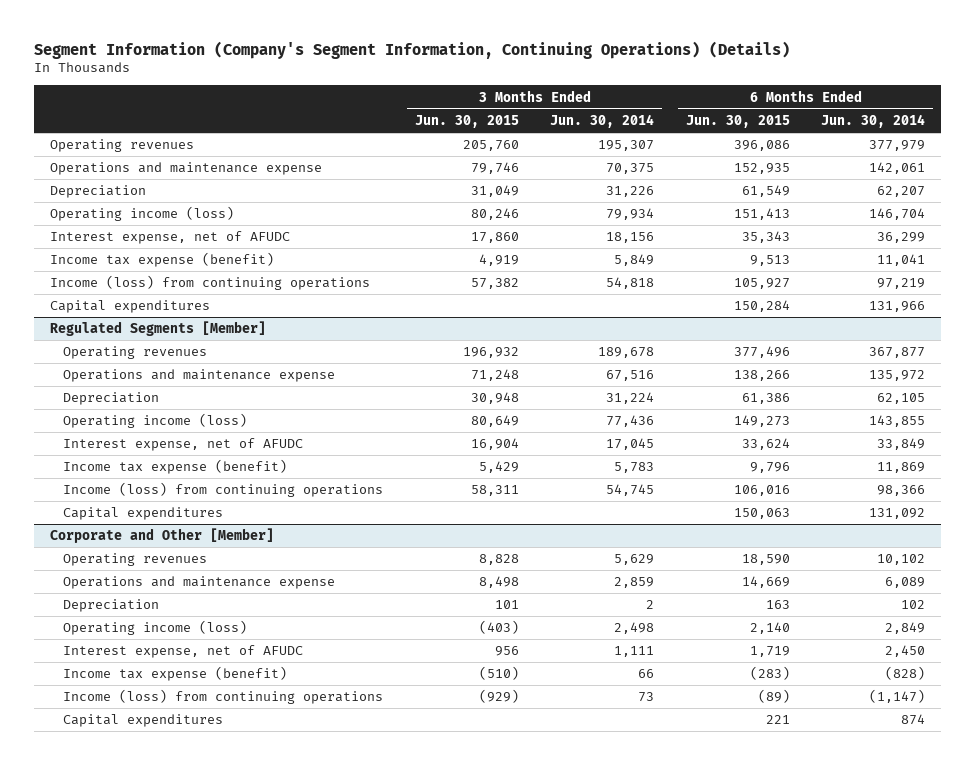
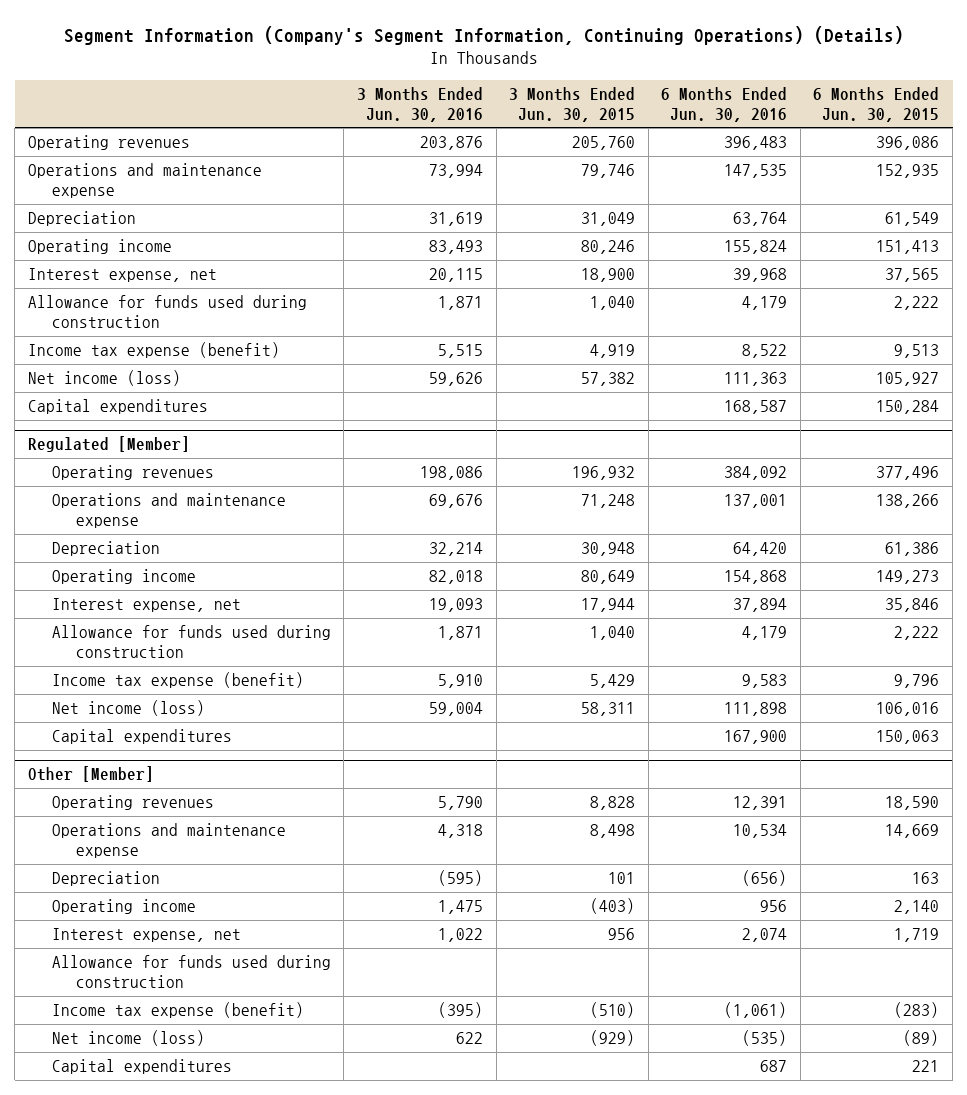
- | 3 Months Ended Jun. 30, 2015 | 3 Months Ended Jun. 30, 2014 | 6 Months Ended Jun. 30, 2015 | 6 Months Ended Jun. 30, 2014
+ | 3 Months Ended Jun. 30, 2016 | 3 Months Ended Jun. 30, 2015 | 6 Months Ended Jun. 30, 2016 | 6 Months Ended Jun. 30, 2015
- Operating income (loss) | 80,246 | 79,934 | 151,413 | 146,704
- Interest expense, net of AFUDC | 17,860 | 18,156 | 35,343 | 36,299
+ Operating income | 83,493 | 80,246 | 155,824 | 151,413
+ Interest expense, net | 20,115 | 18,900 | 39,968 | 37,565
+ Allowance for funds used during construction | 1,871 | 1,040 | 4,179 | 2,222
- Income (loss) from continuing operations | 57,382 | 54,818 | 105,927 | 97,219
+ Net income (loss) | 59,626 | 57,382 | 111,363 | 105,927
- Regulated Segments [Member]
+ Regulated [Member]
- Operating income (loss) | 80,649 | 77,436 | 149,273 | 143,855
- Interest expense, net of AFUDC | 16,904 | 17,045 | 33,624 | 33,849
+ Operating income | 82,018 | 80,649 | 154,868 | 149,273
+ Interest expense, net | 19,093 | 17,944 | 37,894 | 35,846
+ Allowance for funds used during construction | 1,871 | 1,040 | 4,179 | 2,222
- Income (loss) from continuing operations | 58,311 | 54,745 | 106,016 | 98,366
+ Net income (loss) | 59,004 | 58,311 | 111,898 | 106,016
- Corporate and Other [Member]
+ Other [Member]
- Operating income (loss) | (403) | 2,498 | 2,140 | 2,849
- Interest expense, net of AFUDC | 956 | 1,111 | 1,719 | 2,450
+ Operating income | 1,475 | (403) | 956 | 2,140
+ Interest expense, net | 1,022 | 956 | 2,074 | 1,719
+ Allowance for funds used during construction
- Income (loss) from continuing operations | (929) | 73 | (89) | (1,147)
+ Net income (loss) | 622 | (929) | (535) | (89)

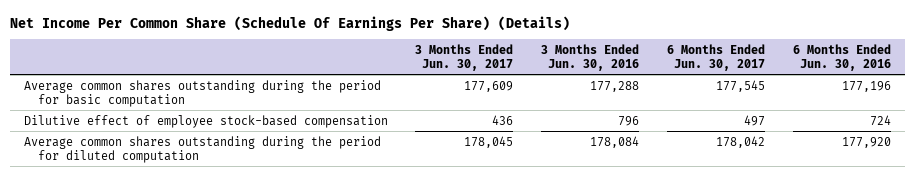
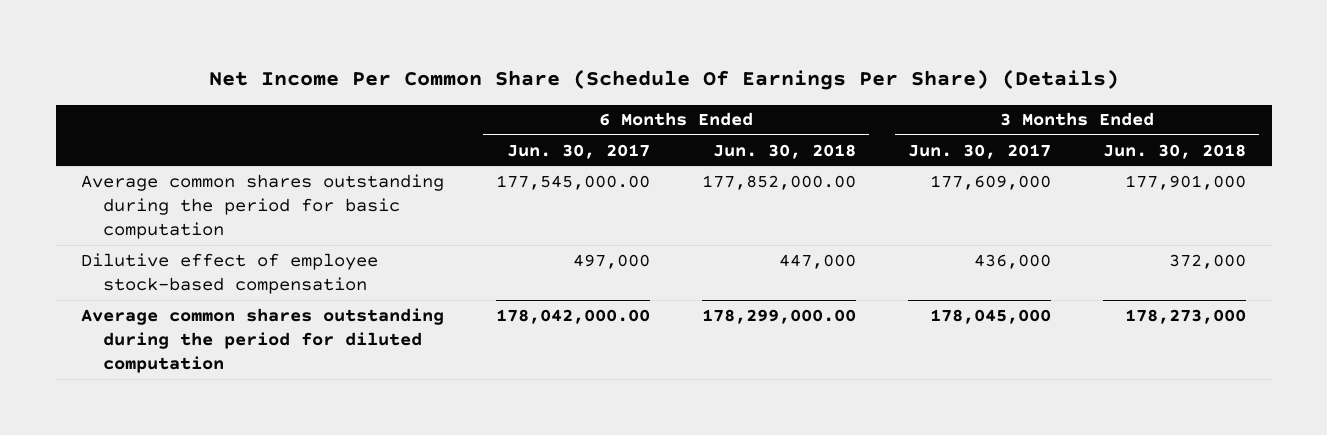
- | 3 Months Ended Jun. 30, 2017 | 3 Months Ended Jun. 30, 2016 | 6 Months Ended Jun. 30, 2017 | 6 Months Ended Jun. 30, 2016
+ | 6 Months Ended Jun. 30, 2017 | 6 Months Ended Jun. 30, 2018 | 3 Months Ended Jun. 30, 2017 | 3 Months Ended Jun. 30, 2018
- Average common shares outstanding during the period for basic computation | 177,609 | 177,288 | 177,545 | 177,196
- Dilutive effect of employee stock-based compensation | 436 | 796 | 497 | 724
- Average common shares outstanding during the period for diluted computation | 178,045 | 178,084 | 178,042 | 177,920
+ Average common shares outstanding during the period for basic computation | 177,545,000.00 | 177,852,000.00 | 177,609,000 | 177,901,000
+ Dilutive effect of employee stock-based compensation | 497,000 | 447,000 | 436,000 | 372,000
+ Average common shares outstanding during the period for diluted computation | 178,042,000.00 | 178,299,000.00 | 178,045,000 | 178,273,000

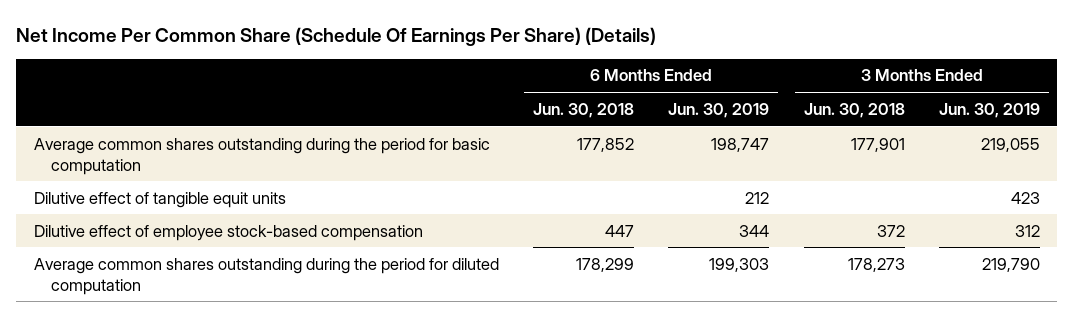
- | 6 Months Ended Jun. 30, 2017 | 6 Months Ended Jun. 30, 2018 | 3 Months Ended Jun. 30, 2017 | 3 Months Ended Jun. 30, 2018
+ | 6 Months Ended Jun. 30, 2018 | 6 Months Ended Jun. 30, 2019 | 3 Months Ended Jun. 30, 2018 | 3 Months Ended Jun. 30, 2019
- Average common shares outstanding during the period for basic computation | 177,545,000.00 | 177,852,000.00 | 177,609,000 | 177,901,000
- Dilutive effect of employee stock-based compensation | 497,000 | 447,000 | 436,000 | 372,000
- Average common shares outstanding during the period for diluted computation | 178,042,000.00 | 178,299,000.00 | 178,045,000 | 178,273,000
+ Average common shares outstanding during the period for basic computation | 177,852 | 198,747 | 177,901 | 219,055
+ Dilutive effect of tangible equit units | | 212 | | 423
+ Dilutive effect of employee stock-based compensation | 447 | 344 | 372 | 312
+ Average common shares outstanding during the period for diluted computation | 178,299 | 199,303 | 178,273 | 219,790

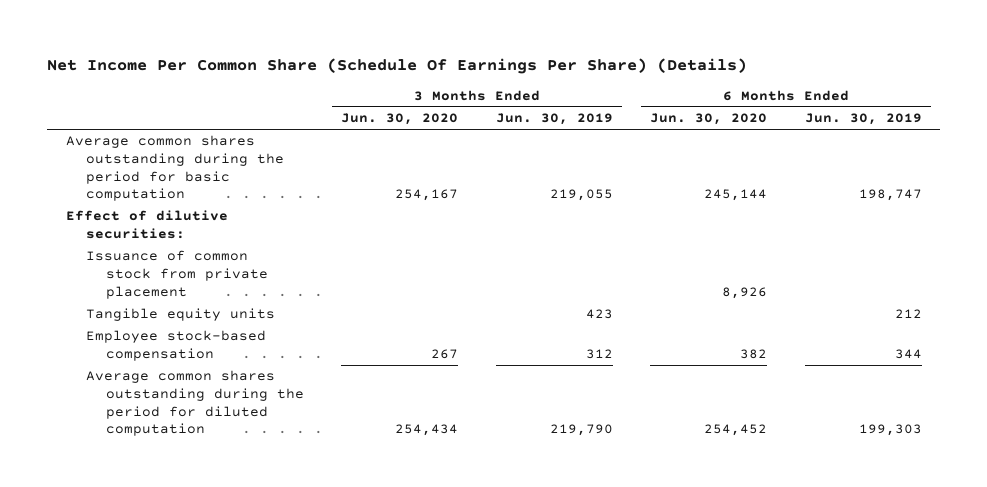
- | 6 Months Ended Jun. 30, 2018 | 6 Months Ended Jun. 30, 2019 | 3 Months Ended Jun. 30, 2018 | 3 Months Ended Jun. 30, 2019
+ | 3 Months Ended Jun. 30, 2020 | 3 Months Ended Jun. 30, 2019 | 6 Months Ended Jun. 30, 2020 | 6 Months Ended Jun. 30, 2019
- Dilutive effect of tangible equit units | | 212 | | 423
- Dilutive effect of employee stock-based compensation | 447 | 344 | 372 | 312
+ Effect of dilutive securities:
+ Issuance of common stock from private placement | | | 8,926 |
+ Tangible equity units | | 423 | | 212
+ Employee stock-based compensation | 267 | 312 | 382 | 344

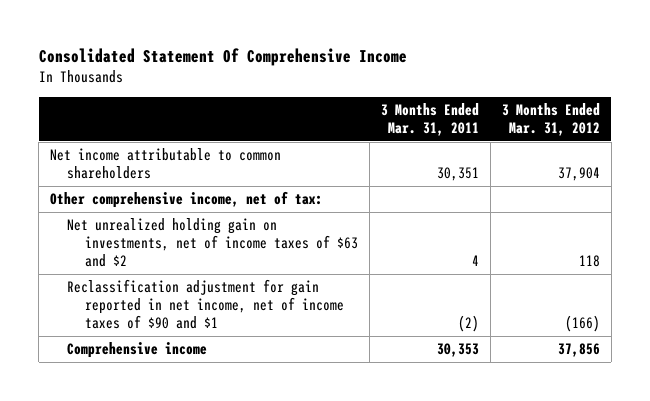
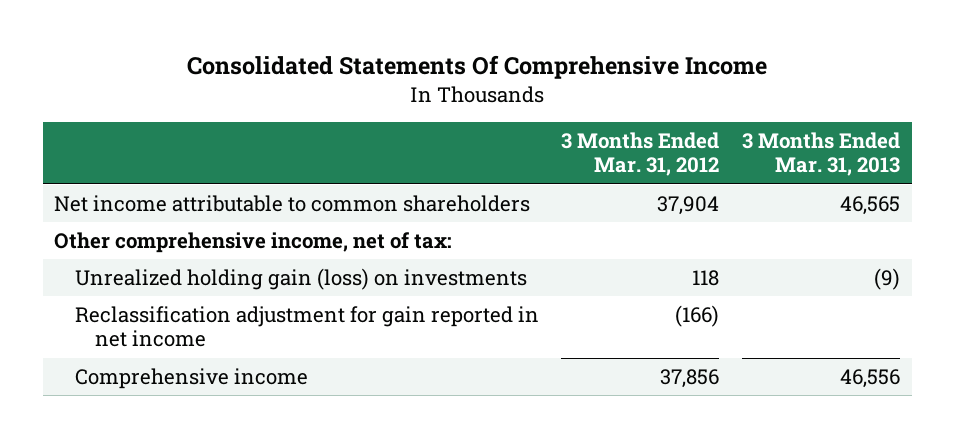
- Consolidated Statement Of Comprehensive Income
+ Consolidated Statements Of Comprehensive Income
- | 3 Months Ended Mar. 31, 2011 | 3 Months Ended Mar. 31, 2012
+ | 3 Months Ended Mar. 31, 2012 | 3 Months Ended Mar. 31, 2013
- Net unrealized holding gain on investments, net of income taxes of $63 and $2 | 4 | 118
- Reclassification adjustment for gain reported in net income, net of income taxes of $90 and $1 | (2) | (166)
+ Unrealized holding gain (loss) on investments | 118 | (9)
+ Reclassification adjustment for gain reported in net income | (166) |

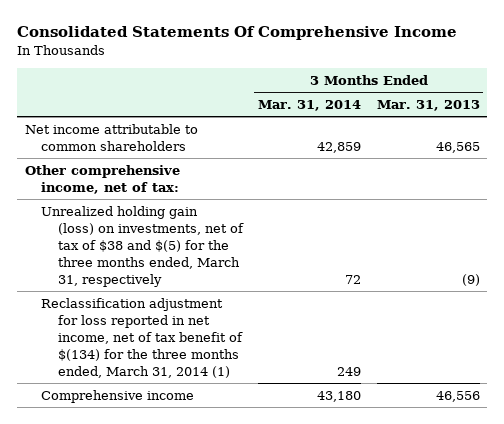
- | 3 Months Ended Mar. 31, 2012 | 3 Months Ended Mar. 31, 2013
+ | 3 Months Ended Mar. 31, 2014 | 3 Months Ended Mar. 31, 2013
- Unrealized holding gain (loss) on investments | 118 | (9)
- Reclassification adjustment for gain reported in net income | (166) |
+ Unrealized holding gain (loss) on investments, net of tax of $38 and $(5) for the three months ended, March 31, respectively | 72 | (9)
+ Reclassification adjustment for loss reported in net income, net of tax benefit of $(134) for the three months ended, March 31, 2014 (1) | 249 |

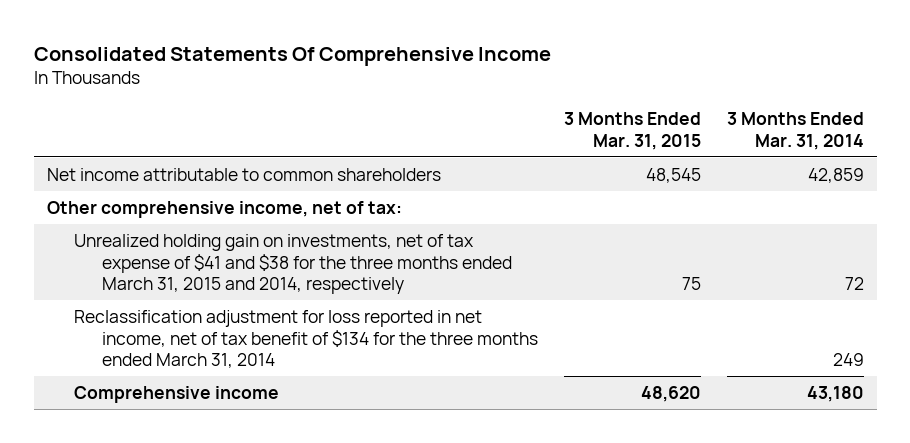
- | 3 Months Ended Mar. 31, 2014 | 3 Months Ended Mar. 31, 2013
+ | 3 Months Ended Mar. 31, 2015 | 3 Months Ended Mar. 31, 2014
- Unrealized holding gain (loss) on investments, net of tax of $38 and $(5) for the three months ended, March 31, respectively | 72 | (9)
- Reclassification adjustment for loss reported in net income, net of tax benefit of $(134) for the three months ended, March 31, 2014 (1) | 249 |
+ Unrealized holding gain on investments, net of tax expense of $41 and $38 for the three months ended March 31, 2015 and 2014, respectively | 75 | 72
+ Reclassification adjustment for loss reported in net income, net of tax benefit of $134 for the three months ended March 31, 2014 | | 249

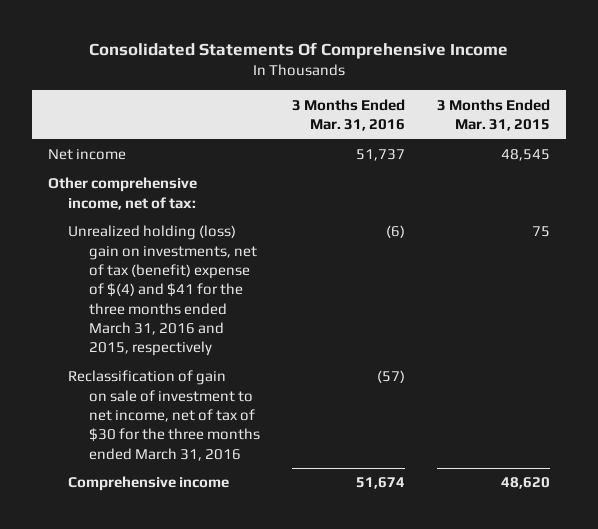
- | 3 Months Ended Mar. 31, 2015 | 3 Months Ended Mar. 31, 2014
+ | 3 Months Ended Mar. 31, 2016 | 3 Months Ended Mar. 31, 2015
- Net income attributable to common shareholders | 48,545 | 42,859
+ Net income | 51,737 | 48,545
- Unrealized holding gain on investments, net of tax expense of $41 and $38 for the three months ended March 31, 2015 and 2014, respectively | 75 | 72
- Reclassification adjustment for loss reported in net income, net of tax benefit of $134 for the three months ended March 31, 2014 | | 249
+ Unrealized holding (loss) gain on investments, net of tax (benefit) expense of $(4) and $41 for the three months ended March 31, 2016 and 2015, respectively | (6) | 75
+ Reclassification of gain on sale of investment to net income, net of tax of $30 for the three months ended March 31, 2016 | (57) |

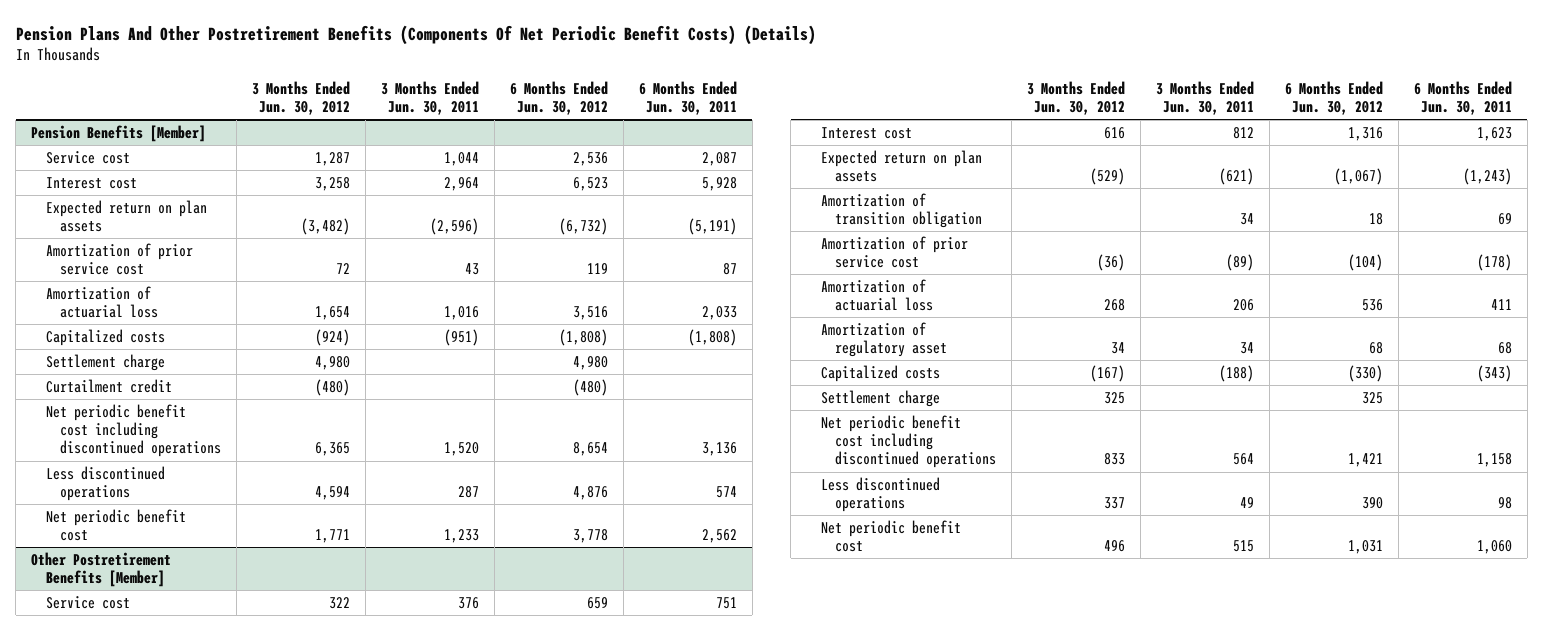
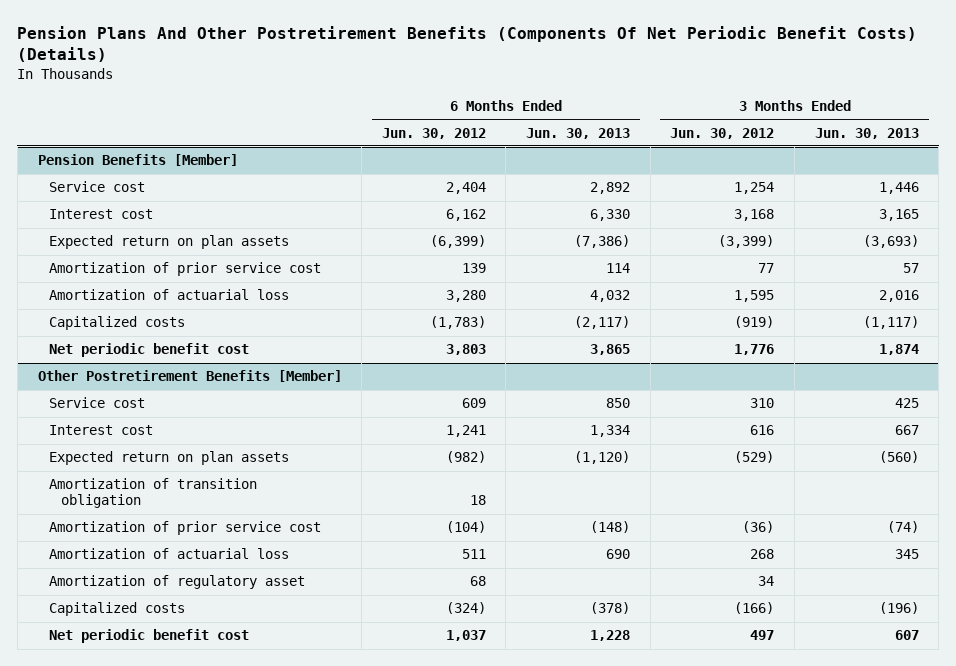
- | 3 Months Ended Jun. 30, 2012 | 3 Months Ended Jun. 30, 2011 | 6 Months Ended Jun. 30, 2012 | 6 Months Ended Jun. 30, 2011
+ | 6 Months Ended Jun. 30, 2012 | 6 Months Ended Jun. 30, 2013 | 3 Months Ended Jun. 30, 2012 | 3 Months Ended Jun. 30, 2013
@ Pension Benefits [Member]
- Service cost | 1,287 | 1,044 | 2,536 | 2,087
- Interest cost | 3,258 | 2,964 | 6,523 | 5,928
- Expected return on plan assets | (3,482) | (2,596) | (6,732) | (5,191)
- Amortization of prior service cost | 72 | 43 | 119 | 87
- Amortization of actuarial loss | 1,654 | 1,016 | 3,516 | 2,033
- Capitalized costs | (924) | (951) | (1,808) | (1,808)
- Settlement charge | 4,980 | | 4,980 |
- Curtailment credit | (480) | | (480) |
- Net periodic benefit cost including discontinued operations | 6,365 | 1,520 | 8,654 | 3,136
- Less discontinued operations | 4,594 | 287 | 4,876 | 574
- Net periodic benefit cost | 1,771 | 1,233 | 3,778 | 2,562
+ Service cost | 2,404 | 2,892 | 1,254 | 1,446
+ Interest cost | 6,162 | 6,330 | 3,168 | 3,165
+ Expected return on plan assets | (6,399) | (7,386) | (3,399) | (3,693)
+ Amortization of prior service cost | 139 | 114 | 77 | 57
+ Amortization of actuarial loss | 3,280 | 4,032 | 1,595 | 2,016
+ Capitalized costs | (1,783) | (2,117) | (919) | (1,117)
+ Net periodic benefit cost | 3,803 | 3,865 | 1,776 | 1,874
@ Other Postretirement Benefits [Member]
- Service cost | 322 | 376 | 659 | 751
- Interest cost | 616 | 812 | 1,316 | 1,623
- Expected return on plan assets | (529) | (621) | (1,067) | (1,243)
+ Service cost | 609 | 850 | 310 | 425
+ Interest cost | 1,241 | 1,334 | 616 | 667
+ Expected return on plan assets | (982) | (1,120) | (529) | (560)
- Amortization of actuarial loss | 268 | 206 | 536 | 411
+ Amortization of actuarial loss | 511 | 690 | 268 | 345
- Capitalized costs | (167) | (188) | (330) | (343)
- Settlement charge | 325 | | 325 |
- Net periodic benefit cost including discontinued operations | 833 | 564 | 1,421 | 1,158
- Less discontinued operations | 337 | 49 | 390 | 98
- Net periodic benefit cost | 496 | 515 | 1,031 | 1,060
+ Capitalized costs | (324) | (378) | (166) | (196)
+ Net periodic benefit cost | 1,037 | 1,228 | 497 | 607

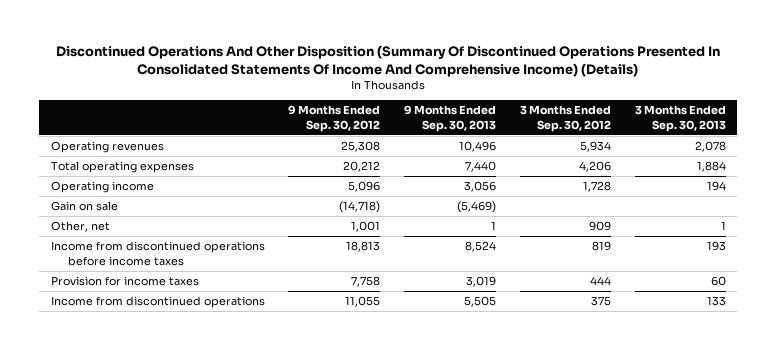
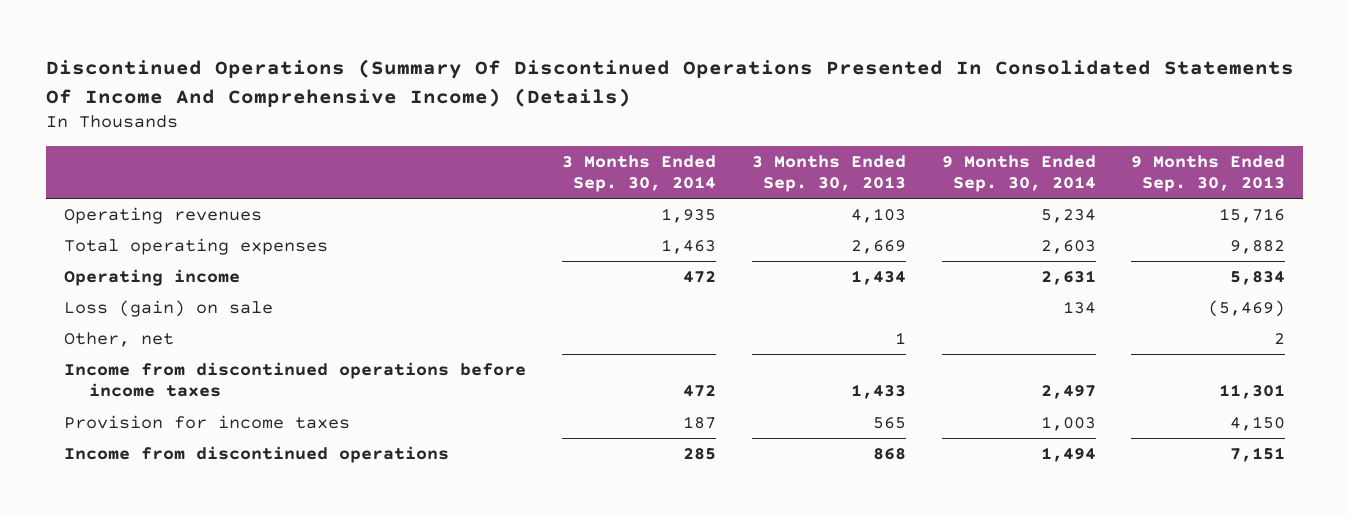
- Discontinued Operations And Other Disposition (Summary Of Discontinued Operations Presented In Consolidated Statements Of Income And Comprehensive Income) (Details)
+ Discontinued Operations (Summary Of Discontinued Operations Presented In Consolidated Statements Of Income And Comprehensive Income) (Details)
- | 9 Months Ended Sep. 30, 2012 | 9 Months Ended Sep. 30, 2013 | 3 Months Ended Sep. 30, 2012 | 3 Months Ended Sep. 30, 2013
+ | 3 Months Ended Sep. 30, 2014 | 3 Months Ended Sep. 30, 2013 | 9 Months Ended Sep. 30, 2014 | 9 Months Ended Sep. 30, 2013
- Operating revenues | 25,308 | 10,496 | 5,934 | 2,078
- Total operating expenses | 20,212 | 7,440 | 4,206 | 1,884
- Operating income | 5,096 | 3,056 | 1,728 | 194
- Gain on sale | (14,718) | (5,469) | |
- Other, net | 1,001 | 1 | 909 | 1
- Income from discontinued operations before income taxes | 18,813 | 8,524 | 819 | 193
- Provision for income taxes | 7,758 | 3,019 | 444 | 60
- Income from discontinued operations | 11,055 | 5,505 | 375 | 133
+ Operating revenues | 1,935 | 4,103 | 5,234 | 15,716
+ Total operating expenses | 1,463 | 2,669 | 2,603 | 9,882
+ Operating income | 472 | 1,434 | 2,631 | 5,834
+ Loss (gain) on sale | | | 134 | (5,469)
+ Other, net | | 1 | | 2
+ Income from discontinued operations before income taxes | 472 | 1,433 | 2,497 | 11,301
+ Provision for income taxes | 187 | 565 | 1,003 | 4,150
+ Income from discontinued operations | 285 | 868 | 1,494 | 7,151

